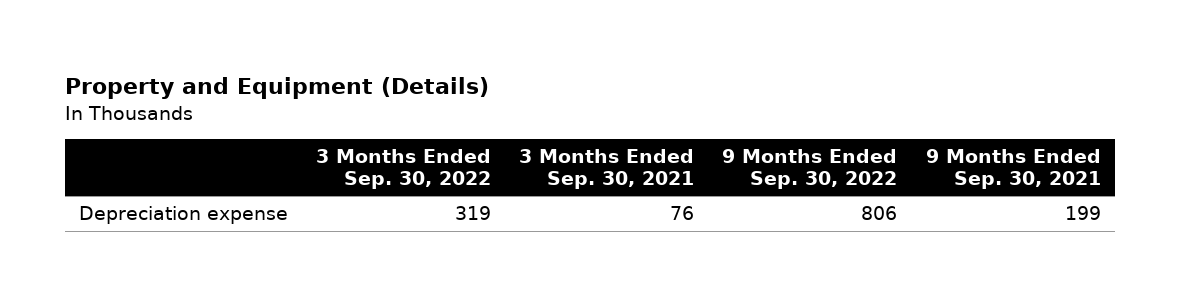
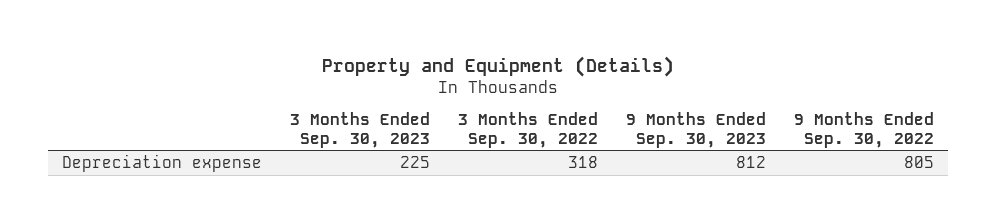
- | 3 Months Ended Sep. 30, 2022 | 3 Months Ended Sep. 30, 2021 | 9 Months Ended Sep. 30, 2022 | 9 Months Ended Sep. 30, 2021
+ | 3 Months Ended Sep. 30, 2023 | 3 Months Ended Sep. 30, 2022 | 9 Months Ended Sep. 30, 2023 | 9 Months Ended Sep. 30, 2022
- Depreciation expense | 319 | 76 | 806 | 199
+ Depreciation expense | 225 | 318 | 812 | 805

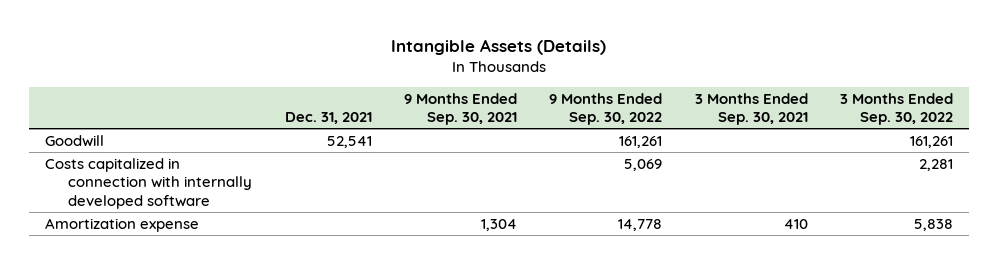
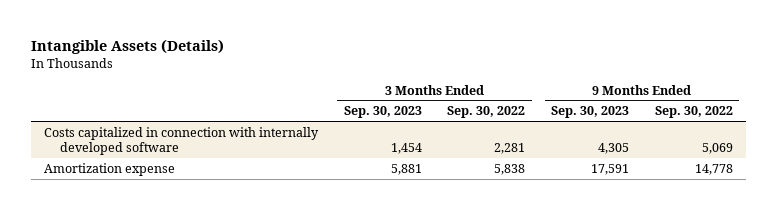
- | Dec. 31, 2021 | 9 Months Ended Sep. 30, 2021 | 9 Months Ended Sep. 30, 2022 | 3 Months Ended Sep. 30, 2021 | 3 Months Ended Sep. 30, 2022
+ | 3 Months Ended Sep. 30, 2023 | 3 Months Ended Sep. 30, 2022 | 9 Months Ended Sep. 30, 2023 | 9 Months Ended Sep. 30, 2022
- Goodwill | 52,541 | | 161,261 | | 161,261

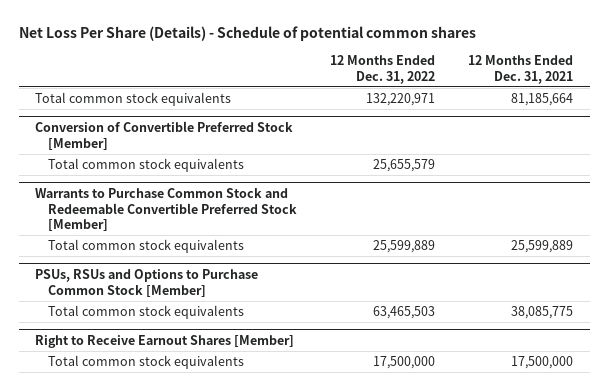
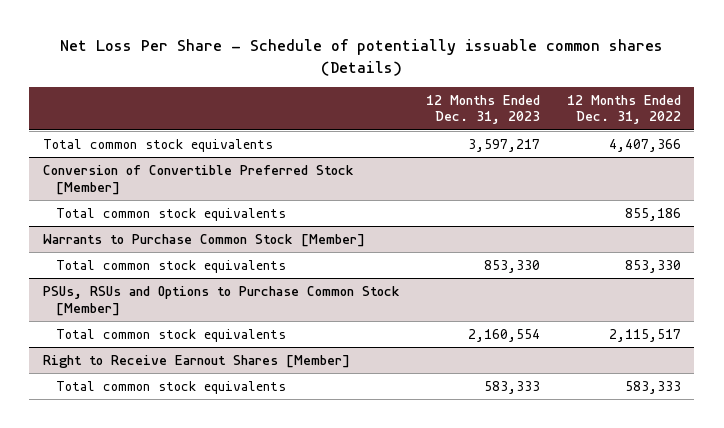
- Net Loss Per Share (Details) - Schedule of potential common shares
+ Net Loss Per Share - Schedule of potentially issuable common shares (Details)
- | 12 Months Ended Dec. 31, 2022 | 12 Months Ended Dec. 31, 2021
+ | 12 Months Ended Dec. 31, 2023 | 12 Months Ended Dec. 31, 2022
- Total common stock equivalents | 132,220,971 | 81,185,664
+ Total common stock equivalents | 3,597,217 | 4,407,366
@ Conversion of Convertible Preferred Stock [Member]
- Total common stock equivalents | 25,655,579 |
- Warrants to Purchase Common Stock and Redeemable Convertible Preferred Stock [Member]
- Total common stock equivalents | 25,599,889 | 25,599,889
@ Conversion of Convertible Preferred Stock [Member]
+ Total common stock equivalents | | 855,186
+ Warrants to Purchase Common Stock [Member]
+ Total common stock equivalents | 853,330 | 853,330
@ PSUs, RSUs and Options to Purchase Common Stock [Member]
- Total common stock equivalents | 63,465,503 | 38,085,775
+ Total common stock equivalents | 2,160,554 | 2,115,517
@ Right to Receive Earnout Shares [Member]
- Total common stock equivalents | 17,500,000 | 17,500,000
+ Total common stock equivalents | 583,333 | 583,333

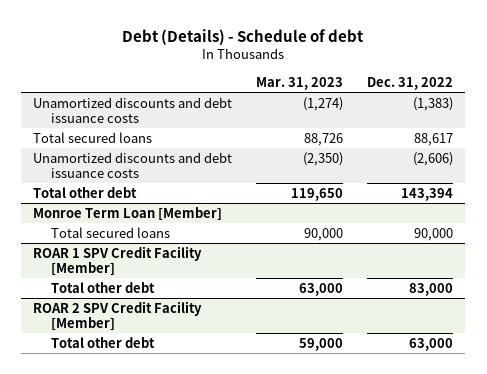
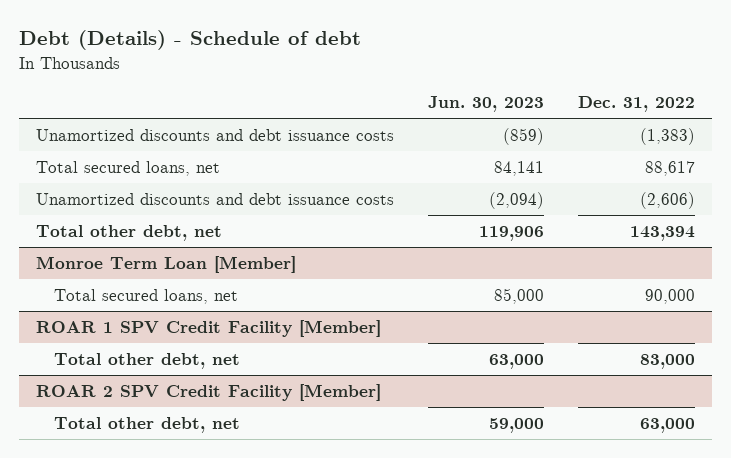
- | Mar. 31, 2023 | Dec. 31, 2022
+ | Jun. 30, 2023 | Dec. 31, 2022
- Total secured loans | 88,726 | 88,617
+ Total secured loans, net | 84,141 | 88,617
- Total other debt | 119,650 | 143,394
+ Total other debt, net | 119,906 | 143,394
@ Monroe Term Loan [Member]
- Total secured loans | 90,000 | 90,000
+ Total secured loans, net | 85,000 | 90,000
@ ROAR 1 SPV Credit Facility [Member]
- Total other debt | 63,000 | 83,000
+ Total other debt, net | 63,000 | 83,000
@ ROAR 2 SPV Credit Facility [Member]
- Total other debt | 59,000 | 63,000
+ Total other debt, net | 59,000 | 63,000

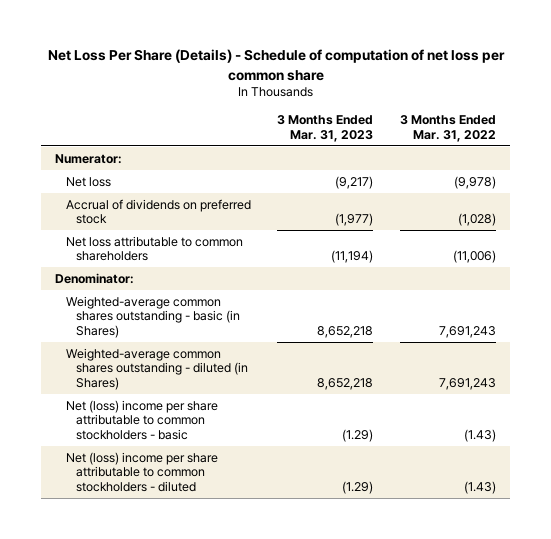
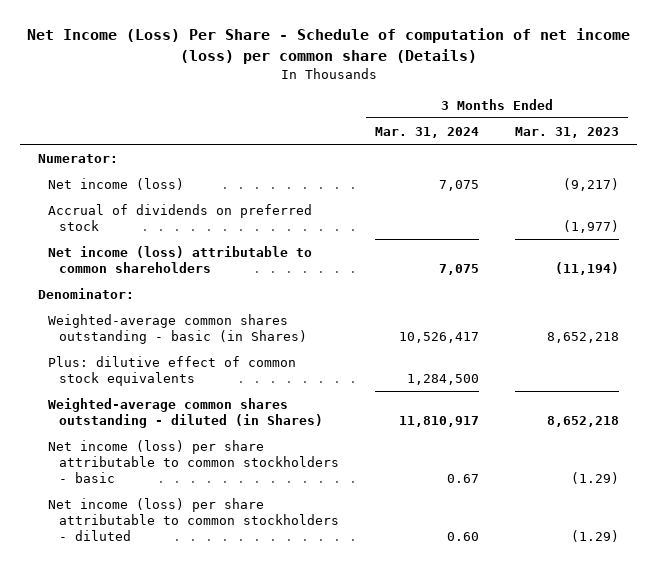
- Net Loss Per Share (Details) - Schedule of computation of net loss per common share
+ Net Income (Loss) Per Share - Schedule of computation of net income (loss) per common share (Details)
- | 3 Months Ended Mar. 31, 2023 | 3 Months Ended Mar. 31, 2022
+ | 3 Months Ended Mar. 31, 2024 | 3 Months Ended Mar. 31, 2023
- Net loss | (9,217) | (9,978)
+ Net income (loss) | 7,075 | (9,217)
- Net loss attributable to common shareholders | (11,194) | (11,006)
+ Net income (loss) attributable to common shareholders | 7,075 | (11,194)
+ Plus: dilutive effect of common stock equivalents | 1,284,500 |
- Net (loss) income per share attributable to common stockholders - basic | (1.29) | (1.43)
- Net (loss) income per share attributable to common stockholders - diluted | (1.29) | (1.43)
+ Net income (loss) per share attributable to common stockholders - basic | 0.67 | (1.29)
+ Net income (loss) per share attributable to common stockholders - diluted | 0.60 | (1.29)

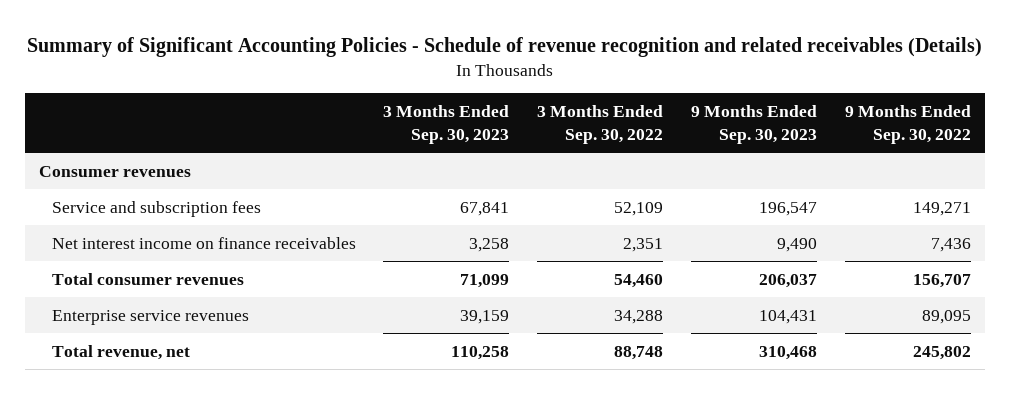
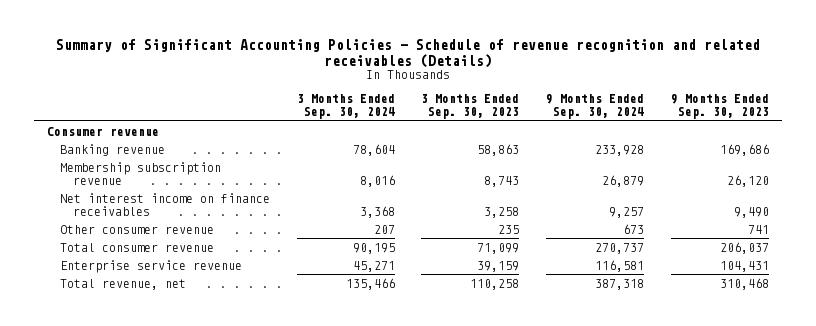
- | 3 Months Ended Sep. 30, 2023 | 3 Months Ended Sep. 30, 2022 | 9 Months Ended Sep. 30, 2023 | 9 Months Ended Sep. 30, 2022
+ | 3 Months Ended Sep. 30, 2024 | 3 Months Ended Sep. 30, 2023 | 9 Months Ended Sep. 30, 2024 | 9 Months Ended Sep. 30, 2023
- Consumer revenues
- Service and subscription fees | 67,841 | 52,109 | 196,547 | 149,271
+ Consumer revenue
+ Banking revenue | 78,604 | 58,863 | 233,928 | 169,686
+ Membership subscription revenue | 8,016 | 8,743 | 26,879 | 26,120
- Total consumer revenues | 71,099 | 54,460 | 206,037 | 156,707
- Enterprise service revenues | 39,159 | 34,288 | 104,431 | 89,095
+ Other consumer revenue | 207 | 235 | 673 | 741
+ Total consumer revenue | 90,195 | 71,099 | 270,737 | 206,037
+ Enterprise service revenue | 45,271 | 39,159 | 116,581 | 104,431

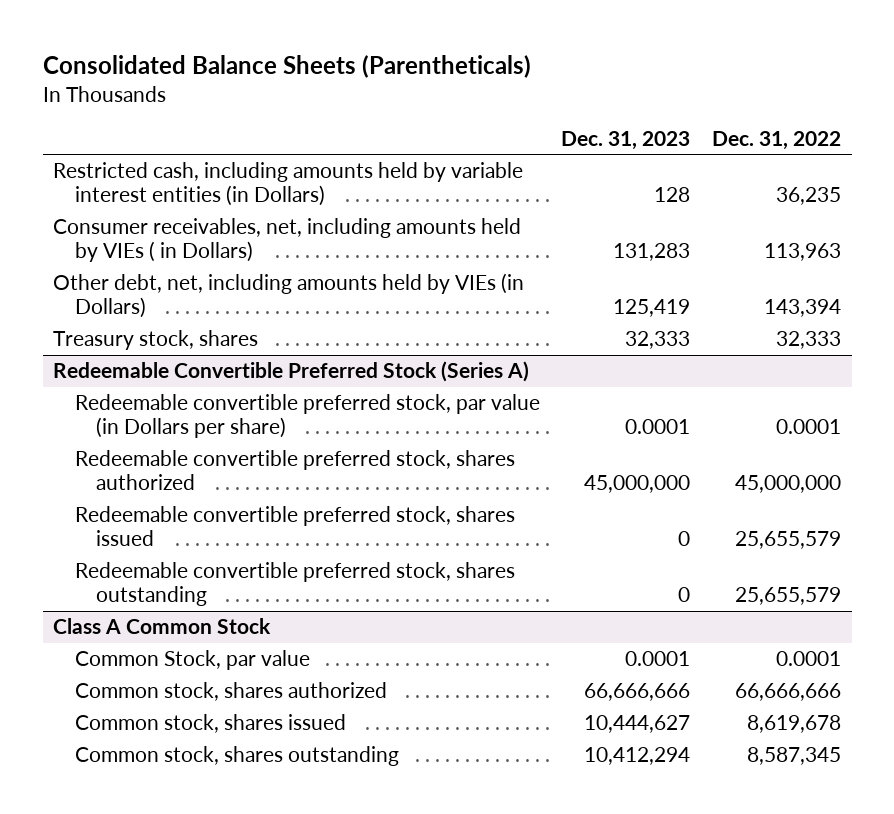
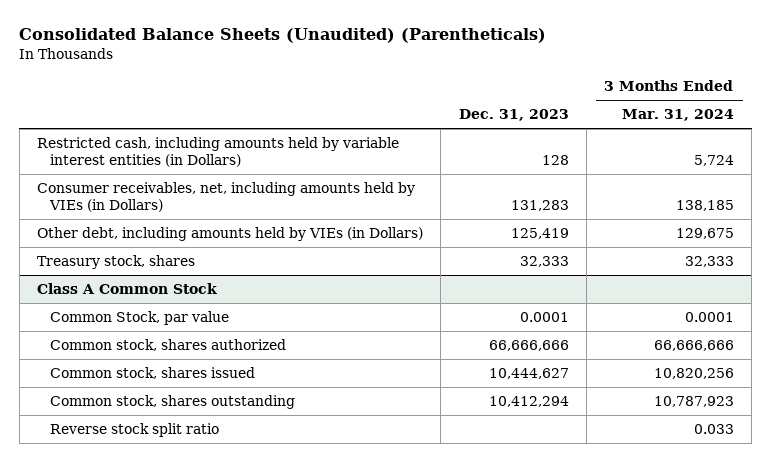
- Consolidated Balance Sheets (Parentheticals)
+ Consolidated Balance Sheets (Unaudited) (Parentheticals)
- | Dec. 31, 2023 | Dec. 31, 2022
+ | Dec. 31, 2023 | 3 Months Ended Mar. 31, 2024
- Consumer receivables, net, including amounts held by VIEs ( in Dollars) | 131,283 | 113,963
- Other debt, net, including amounts held by VIEs (in Dollars) | 125,419 | 143,394
+ Consumer receivables, net, including amounts held by VIEs (in Dollars) | 131,283 | 138,185
+ Other debt, including amounts held by VIEs (in Dollars) | 125,419 | 129,675
- Redeemable Convertible Preferred Stock (Series A)
- Redeemable convertible preferred stock, par value (in Dollars per share) | 0.0001 | 0.0001
- Redeemable convertible preferred stock, shares authorized | 45,000,000 | 45,000,000
- Redeemable convertible preferred stock, shares issued | 0 | 25,655,579
- Redeemable convertible preferred stock, shares outstanding | 0 | 25,655,579
@ Class A Common Stock
+ Reverse stock split ratio | | 0.033

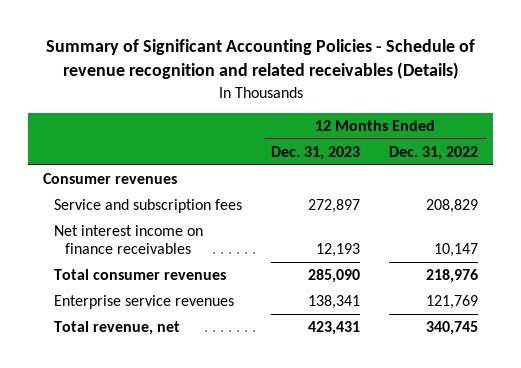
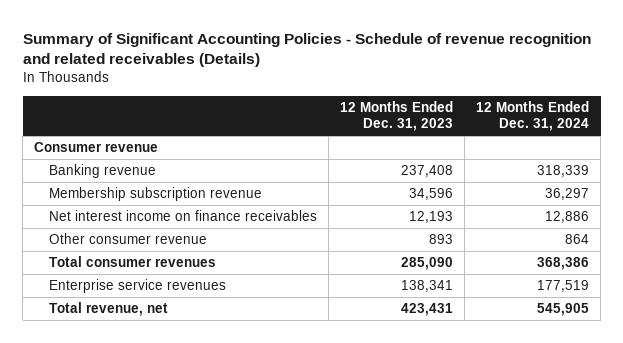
- | 12 Months Ended Dec. 31, 2023 | 12 Months Ended Dec. 31, 2022
+ | 12 Months Ended Dec. 31, 2023 | 12 Months Ended Dec. 31, 2024
- Consumer revenues
- Service and subscription fees | 272,897 | 208,829
+ Consumer revenue
+ Banking revenue | 237,408 | 318,339
+ Membership subscription revenue | 34,596 | 36,297
+ Other consumer revenue | 893 | 864

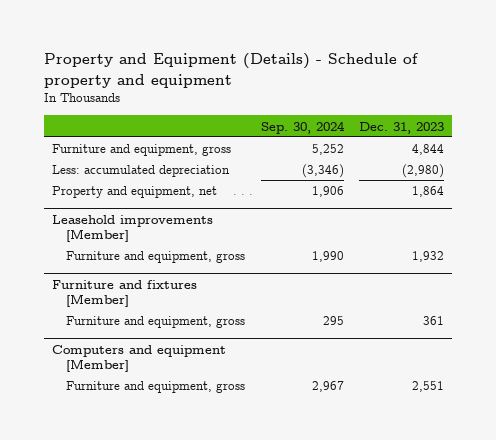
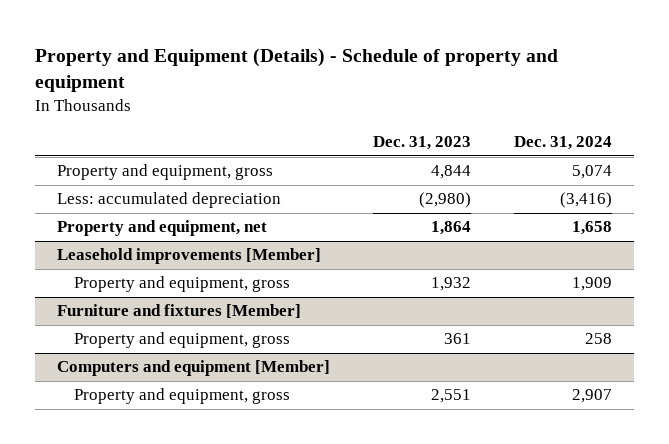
- | Sep. 30, 2024 | Dec. 31, 2023
+ | Dec. 31, 2023 | Dec. 31, 2024
- Furniture and equipment, gross | 5,252 | 4,844
+ Property and equipment, gross | 4,844 | 5,074
@ Leasehold improvements [Member]
- Furniture and equipment, gross | 1,990 | 1,932
+ Property and equipment, gross | 1,932 | 1,909
@ Furniture and fixtures [Member]
- Furniture and equipment, gross | 295 | 361
+ Property and equipment, gross | 361 | 258
@ Computers and equipment [Member]
- Furniture and equipment, gross | 2,967 | 2,551
+ Property and equipment, gross | 2,551 | 2,907

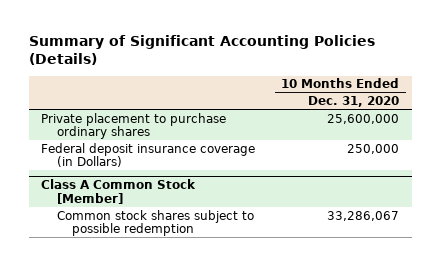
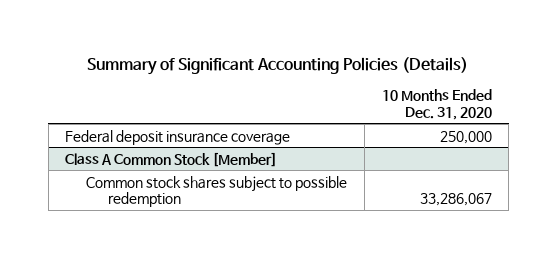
- Private placement to purchase ordinary shares | 25,600,000
- Federal deposit insurance coverage (in Dollars) | 250,000
+ Federal deposit insurance coverage | 250,000

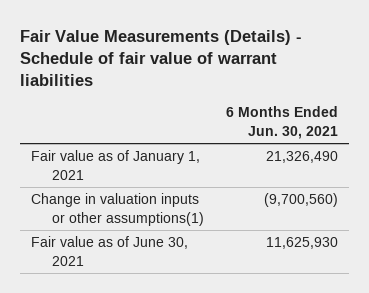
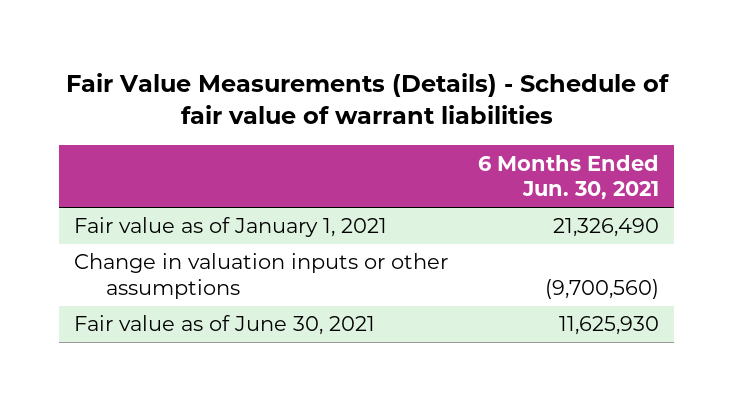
- Change in valuation inputs or other assumptions(1) | (9,700,560)
+ Change in valuation inputs or other assumptions | (9,700,560)

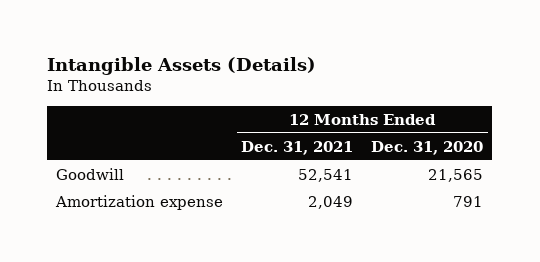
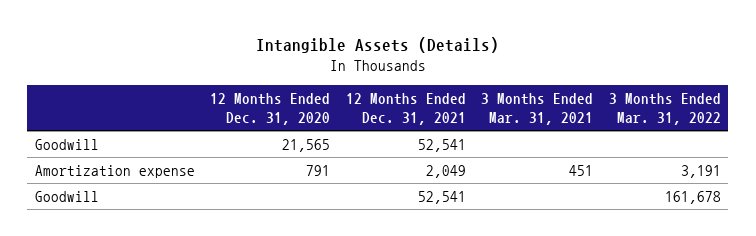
- | 12 Months Ended Dec. 31, 2021 | 12 Months Ended Dec. 31, 2020
+ | 12 Months Ended Dec. 31, 2020 | 12 Months Ended Dec. 31, 2021 | 3 Months Ended Mar. 31, 2021 | 3 Months Ended Mar. 31, 2022
+ Goodwill | | 52,541 | | 161,678

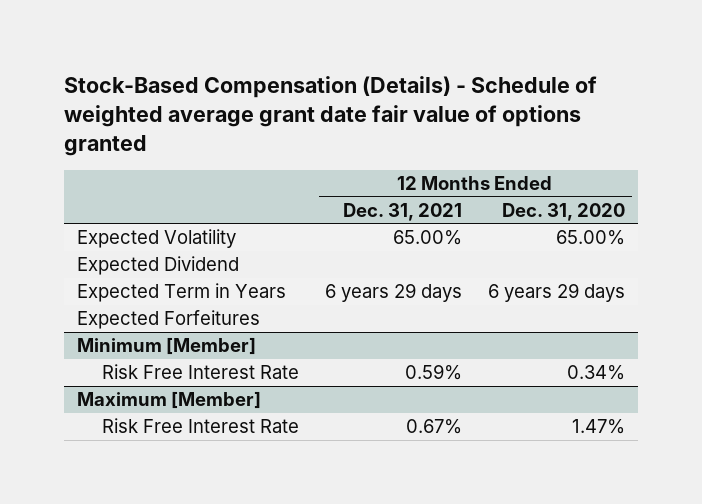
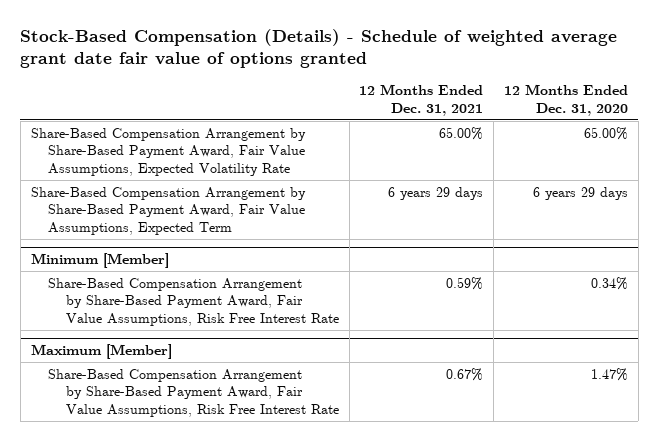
- Expected Volatility | 65.00% | 65.00%
- Expected Dividend
- Expected Term in Years | 6 years 29 days | 6 years 29 days
- Expected Forfeitures
+ Share-Based Compensation Arrangement by Share-Based Payment Award, Fair Value Assumptions, Expected Volatility Rate | 65.00% | 65.00%
+ Share-Based Compensation Arrangement by Share-Based Payment Award, Fair Value Assumptions, Expected Term | 6 years 29 days | 6 years 29 days
@ Minimum [Member]
- Risk Free Interest Rate | 0.59% | 0.34%
+ Share-Based Compensation Arrangement by Share-Based Payment Award, Fair Value Assumptions, Risk Free Interest Rate | 0.59% | 0.34%
@ Maximum [Member]
- Risk Free Interest Rate | 0.67% | 1.47%
+ Share-Based Compensation Arrangement by Share-Based Payment Award, Fair Value Assumptions, Risk Free Interest Rate | 0.67% | 1.47%

